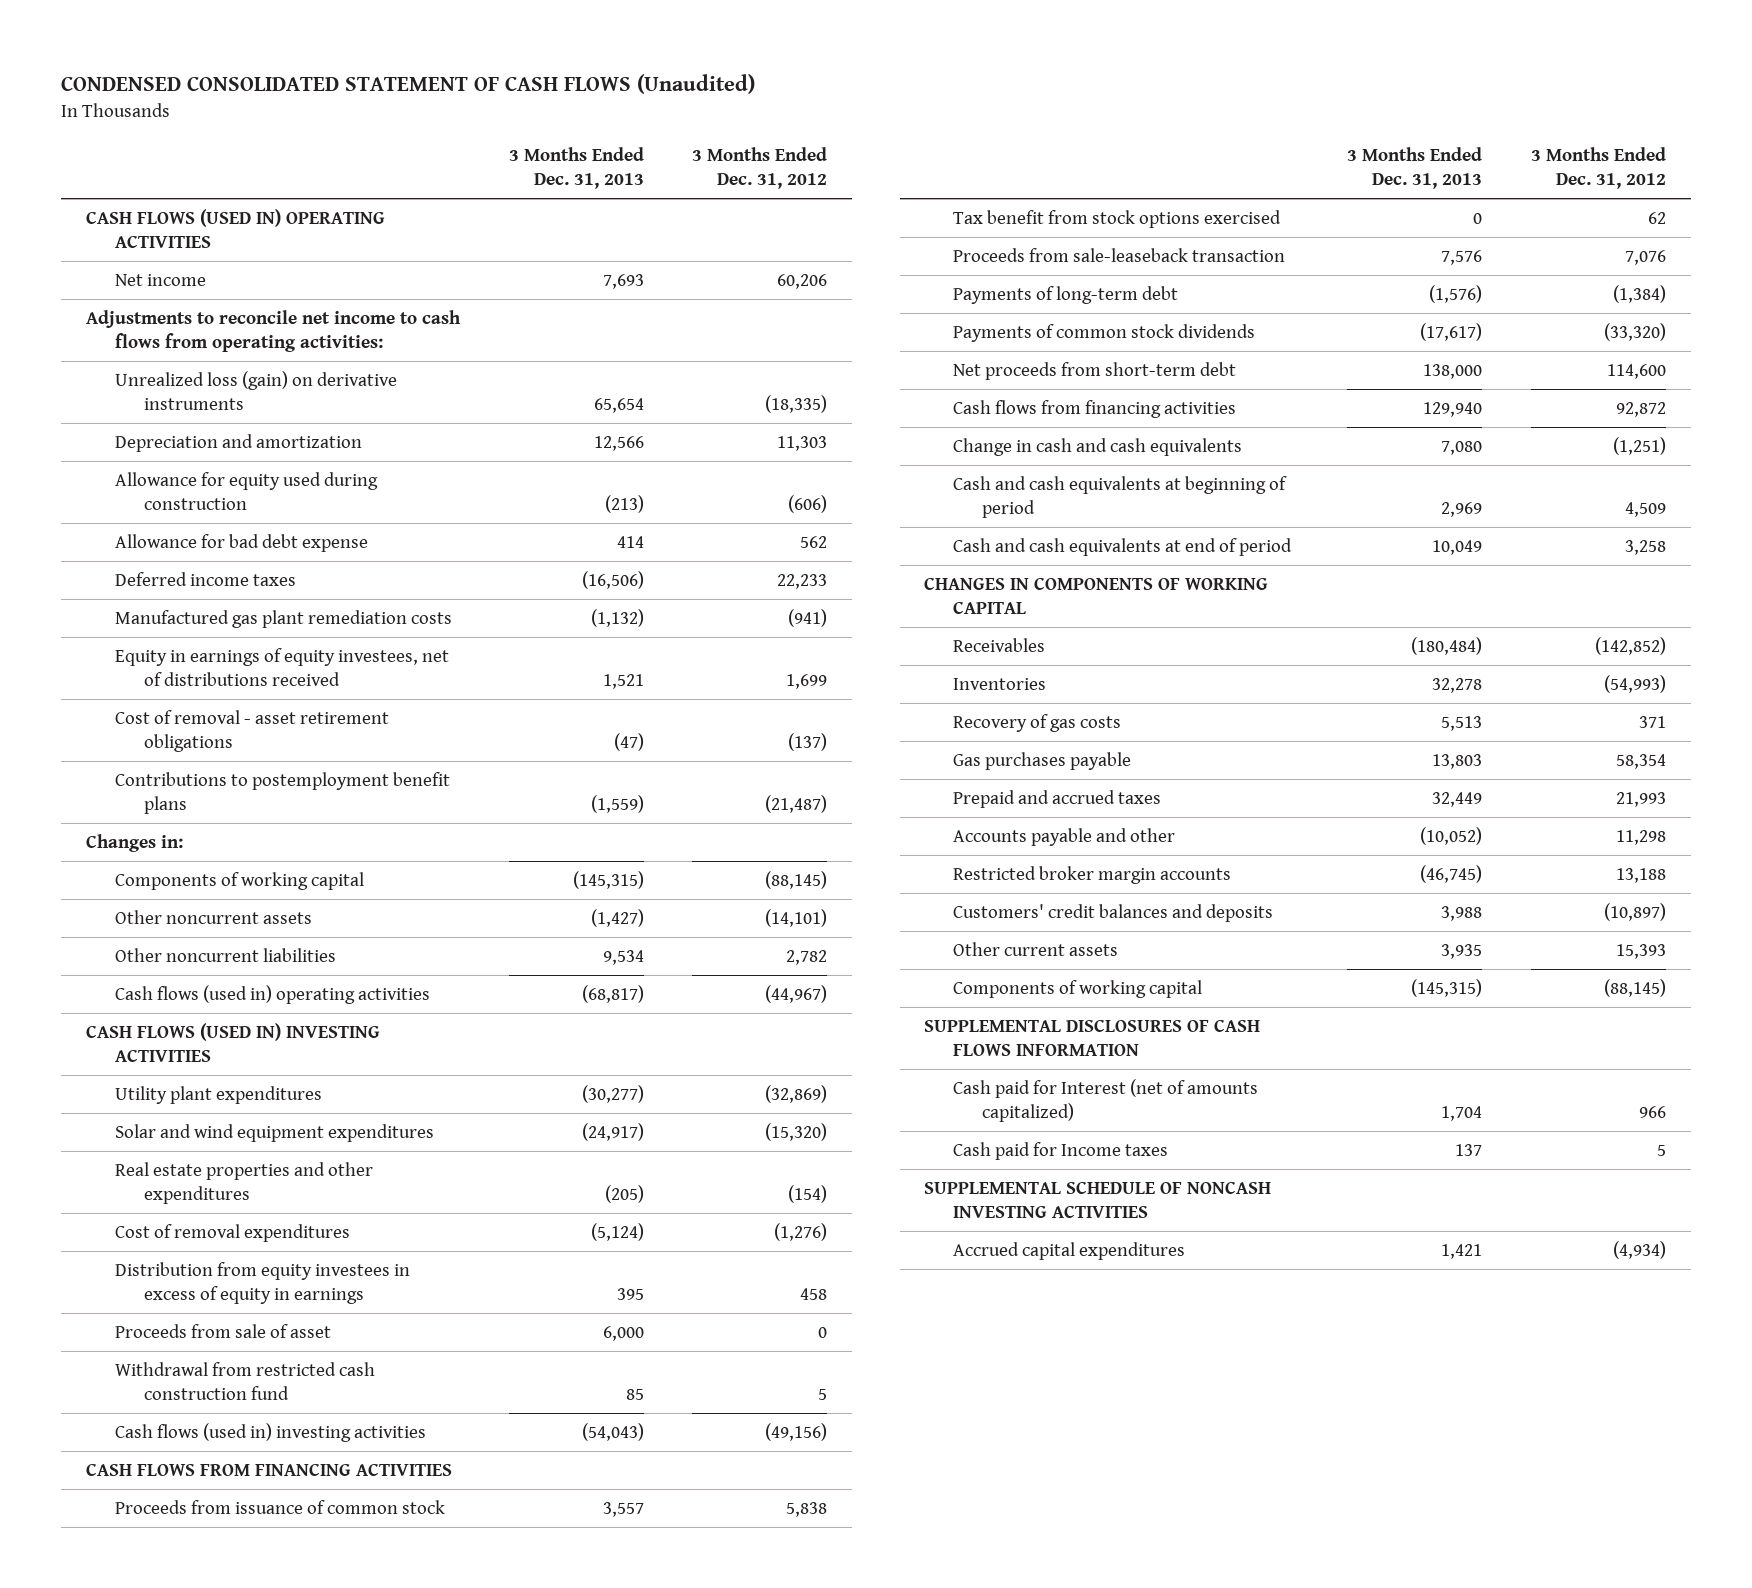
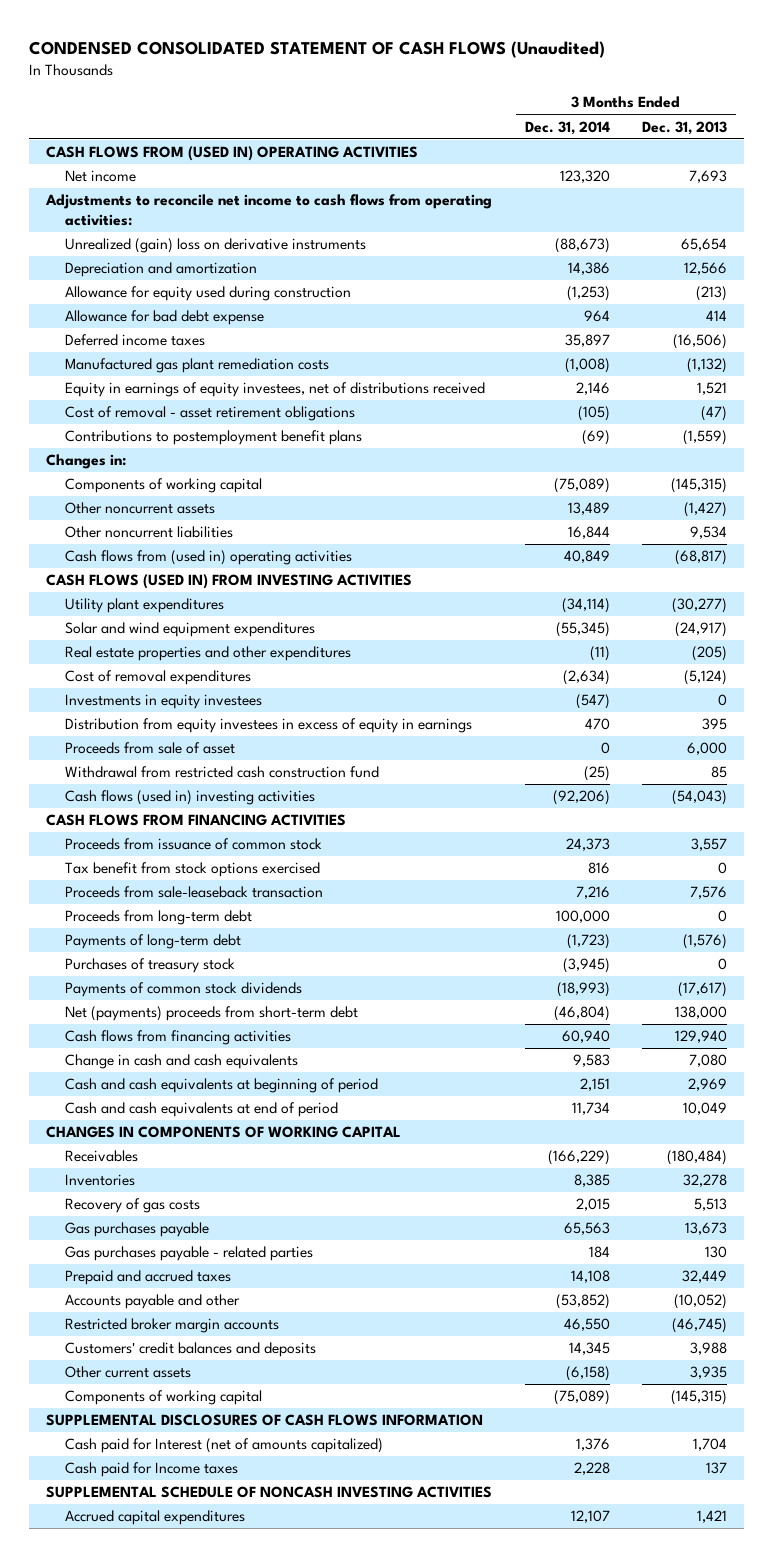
- | 3 Months Ended Dec. 31, 2013 | 3 Months Ended Dec. 31, 2012
+ | 3 Months Ended Dec. 31, 2014 | 3 Months Ended Dec. 31, 2013
- CASH FLOWS (USED IN) OPERATING ACTIVITIES
+ CASH FLOWS FROM (USED IN) OPERATING ACTIVITIES
- Unrealized loss (gain) on derivative instruments | 65,654 | (18,335)
+ Unrealized (gain) loss on derivative instruments | (88,673) | 65,654
- Cash flows (used in) operating activities | (68,817) | (44,967)
- CASH FLOWS (USED IN) INVESTING ACTIVITIES
+ Cash flows from (used in) operating activities | 40,849 | (68,817)
+ CASH FLOWS (USED IN) FROM INVESTING ACTIVITIES
+ Investments in equity investees | (547) | 0
+ Proceeds from long-term debt | 100,000 | 0
+ Purchases of treasury stock | (3,945) | 0
- Net proceeds from short-term debt | 138,000 | 114,600
+ Net (payments) proceeds from short-term debt | (46,804) | 138,000
- Gas purchases payable | 13,803 | 58,354
+ Gas purchases payable | 65,563 | 13,673
+ Gas purchases payable - related parties | 184 | 130

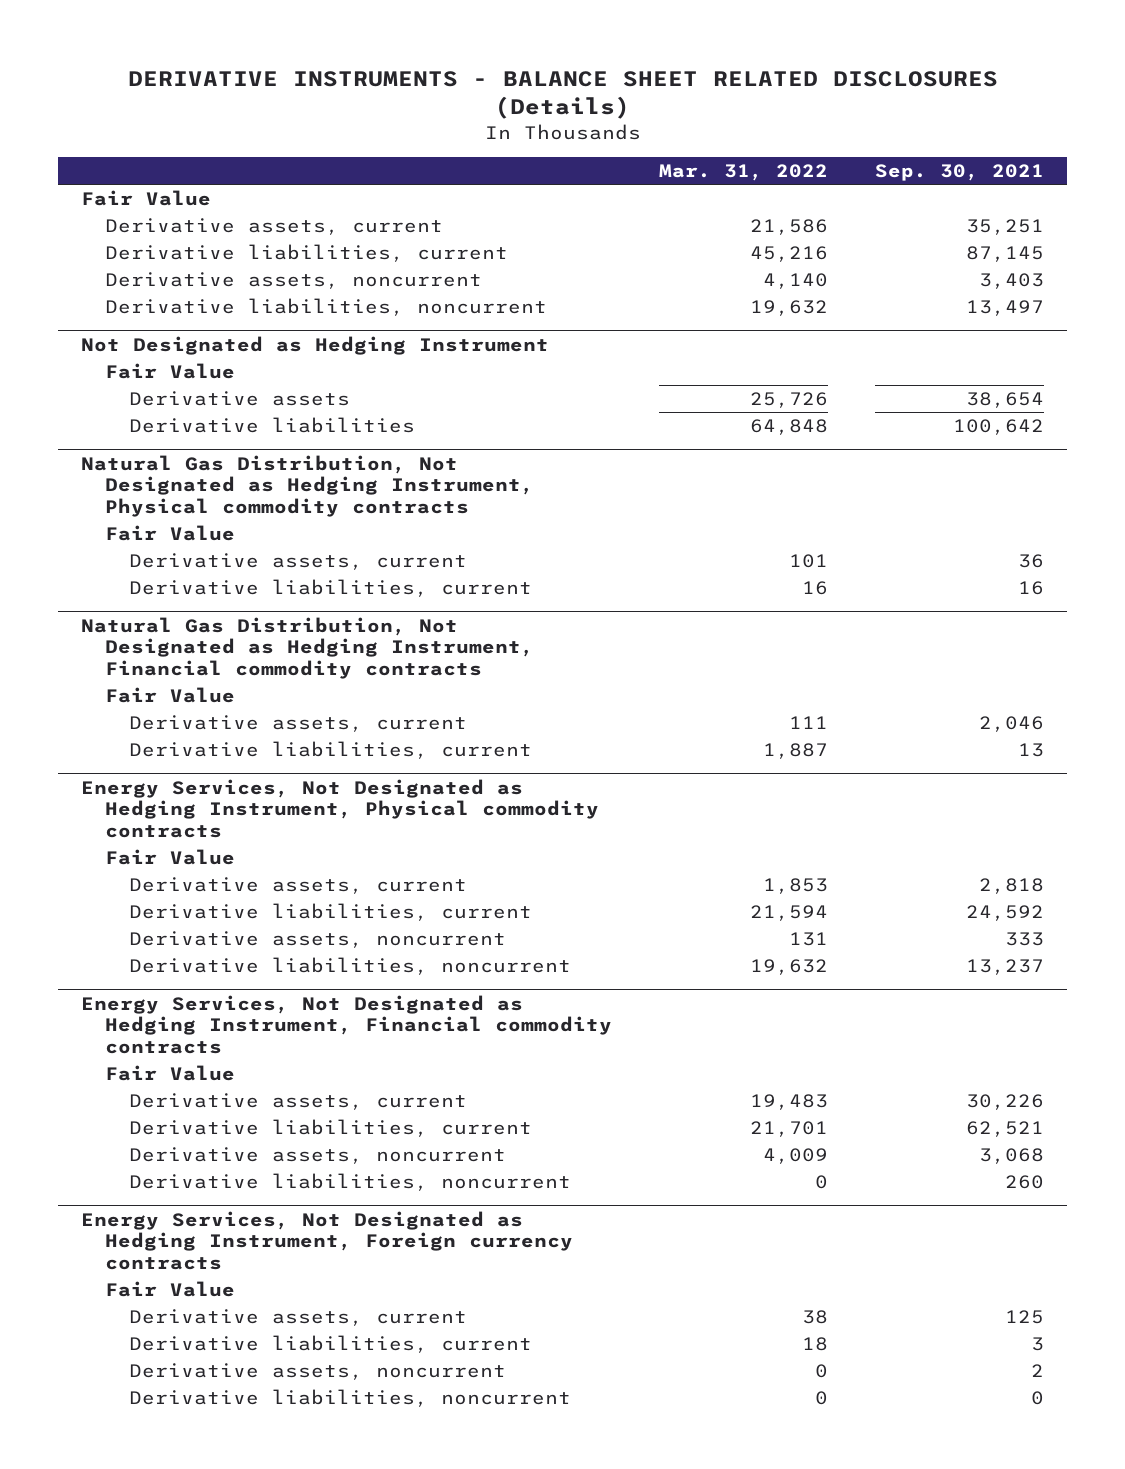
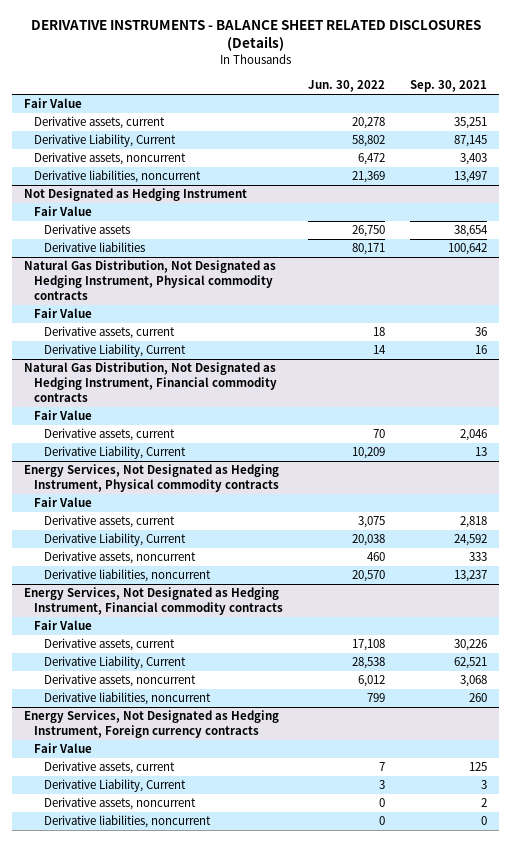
- | Mar. 31, 2022 | Sep. 30, 2021
+ | Jun. 30, 2022 | Sep. 30, 2021
- Derivative liabilities, current | 45,216 | 87,145
+ Derivative Liability, Current | 58,802 | 87,145
@ Natural Gas Distribution, Not Designated as Hedging Instrument, Physical commodity contracts
- Derivative liabilities, current | 16 | 16
+ Derivative Liability, Current | 14 | 16
@ Natural Gas Distribution, Not Designated as Hedging Instrument, Financial commodity contracts
- Derivative liabilities, current | 1,887 | 13
+ Derivative Liability, Current | 10,209 | 13
@ Energy Services, Not Designated as Hedging Instrument, Physical commodity contracts
- Derivative liabilities, current | 21,594 | 24,592
+ Derivative Liability, Current | 20,038 | 24,592
@ Energy Services, Not Designated as Hedging Instrument, Financial commodity contracts
- Derivative liabilities, current | 21,701 | 62,521
+ Derivative Liability, Current | 28,538 | 62,521
@ Energy Services, Not Designated as Hedging Instrument, Foreign currency contracts
- Derivative liabilities, current | 18 | 3
+ Derivative Liability, Current | 3 | 3

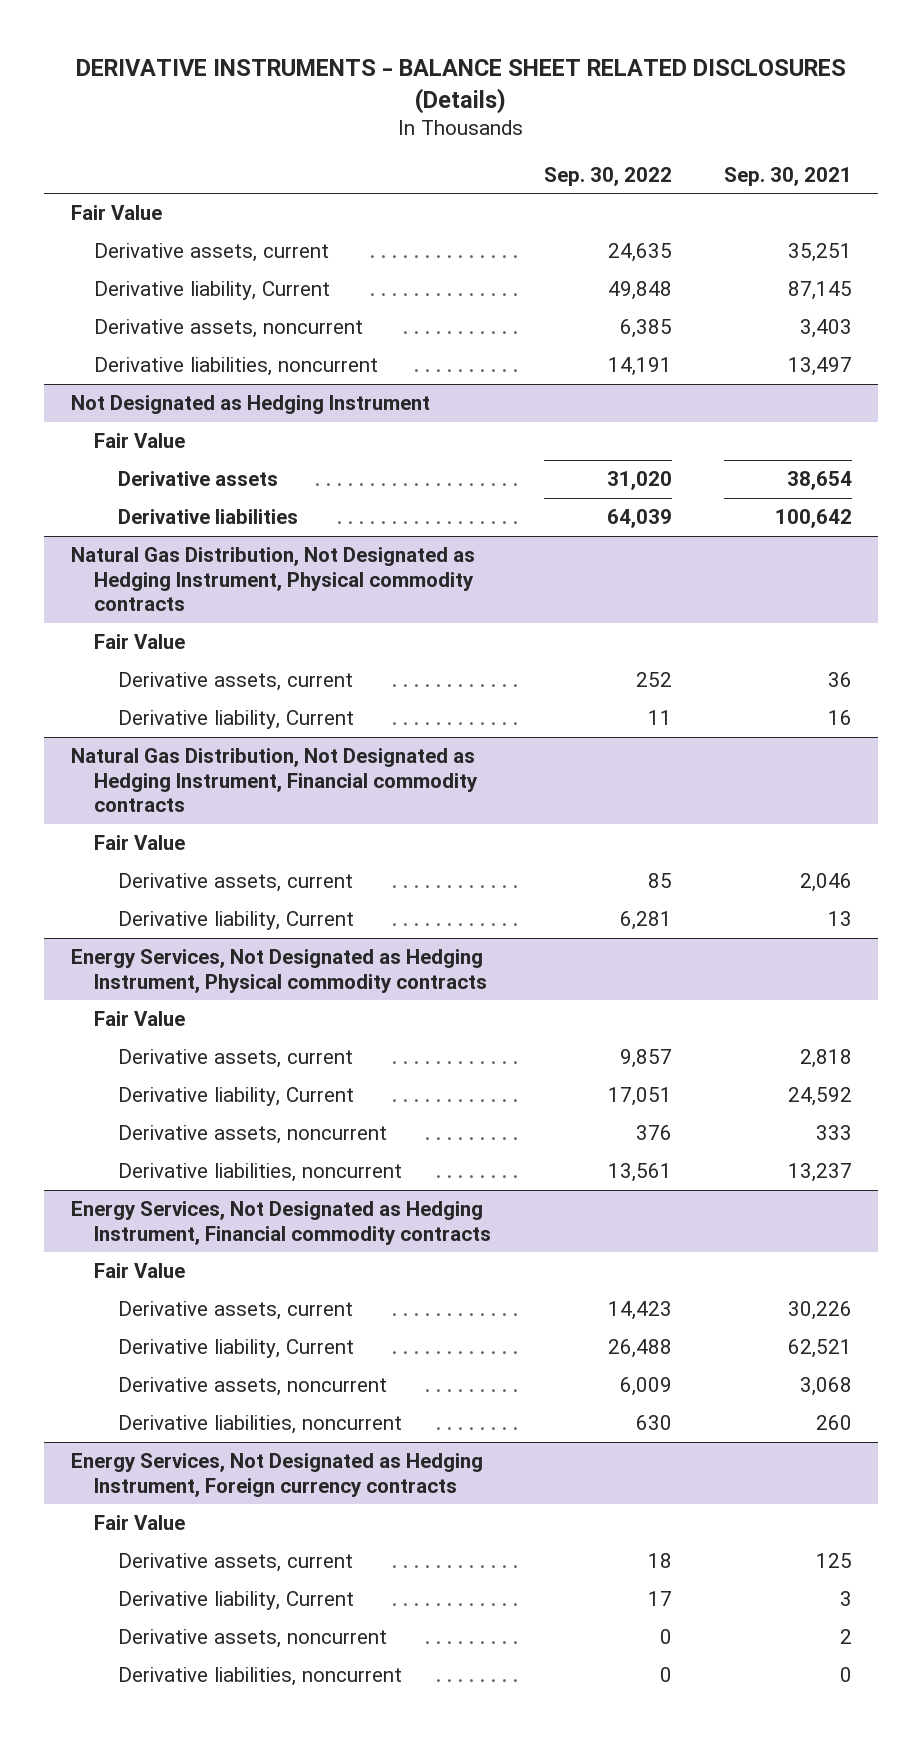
- | Jun. 30, 2022 | Sep. 30, 2021
+ | Sep. 30, 2022 | Sep. 30, 2021
- Derivative Liability, Current | 58,802 | 87,145
+ Derivative liability, Current | 49,848 | 87,145
@ Natural Gas Distribution, Not Designated as Hedging Instrument, Physical commodity contracts
- Derivative Liability, Current | 14 | 16
+ Derivative liability, Current | 11 | 16
@ Natural Gas Distribution, Not Designated as Hedging Instrument, Financial commodity contracts
- Derivative Liability, Current | 10,209 | 13
+ Derivative liability, Current | 6,281 | 13
@ Energy Services, Not Designated as Hedging Instrument, Physical commodity contracts
- Derivative Liability, Current | 20,038 | 24,592
+ Derivative liability, Current | 17,051 | 24,592
@ Energy Services, Not Designated as Hedging Instrument, Financial commodity contracts
- Derivative Liability, Current | 28,538 | 62,521
+ Derivative liability, Current | 26,488 | 62,521
@ Energy Services, Not Designated as Hedging Instrument, Foreign currency contracts
- Derivative Liability, Current | 3 | 3
+ Derivative liability, Current | 17 | 3

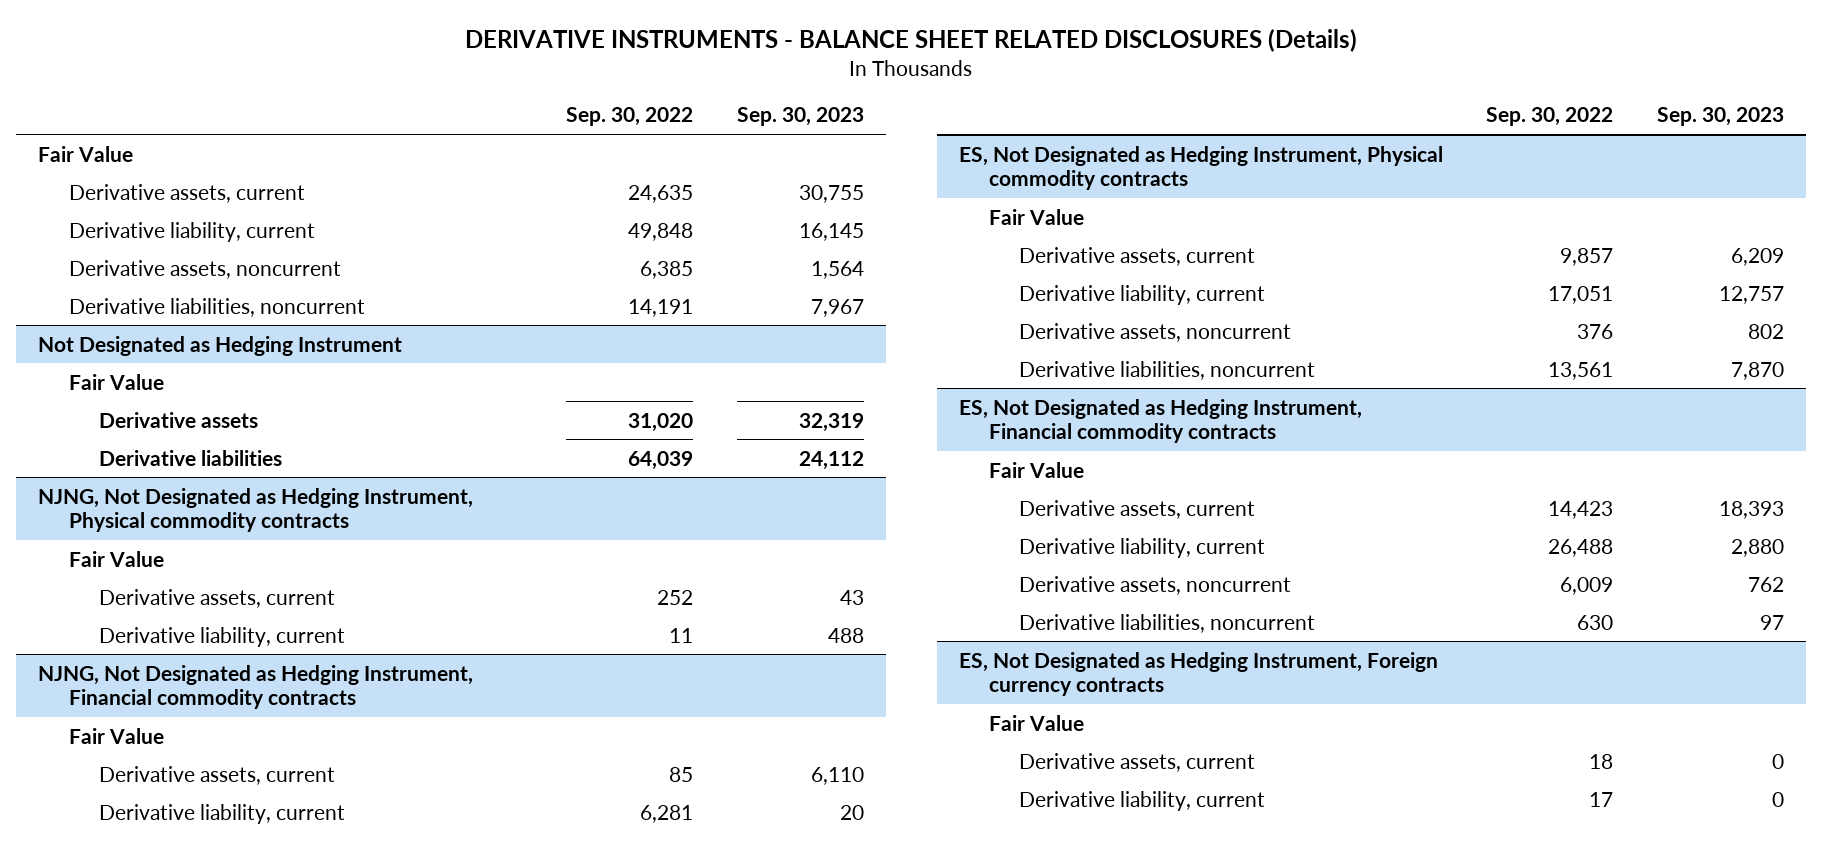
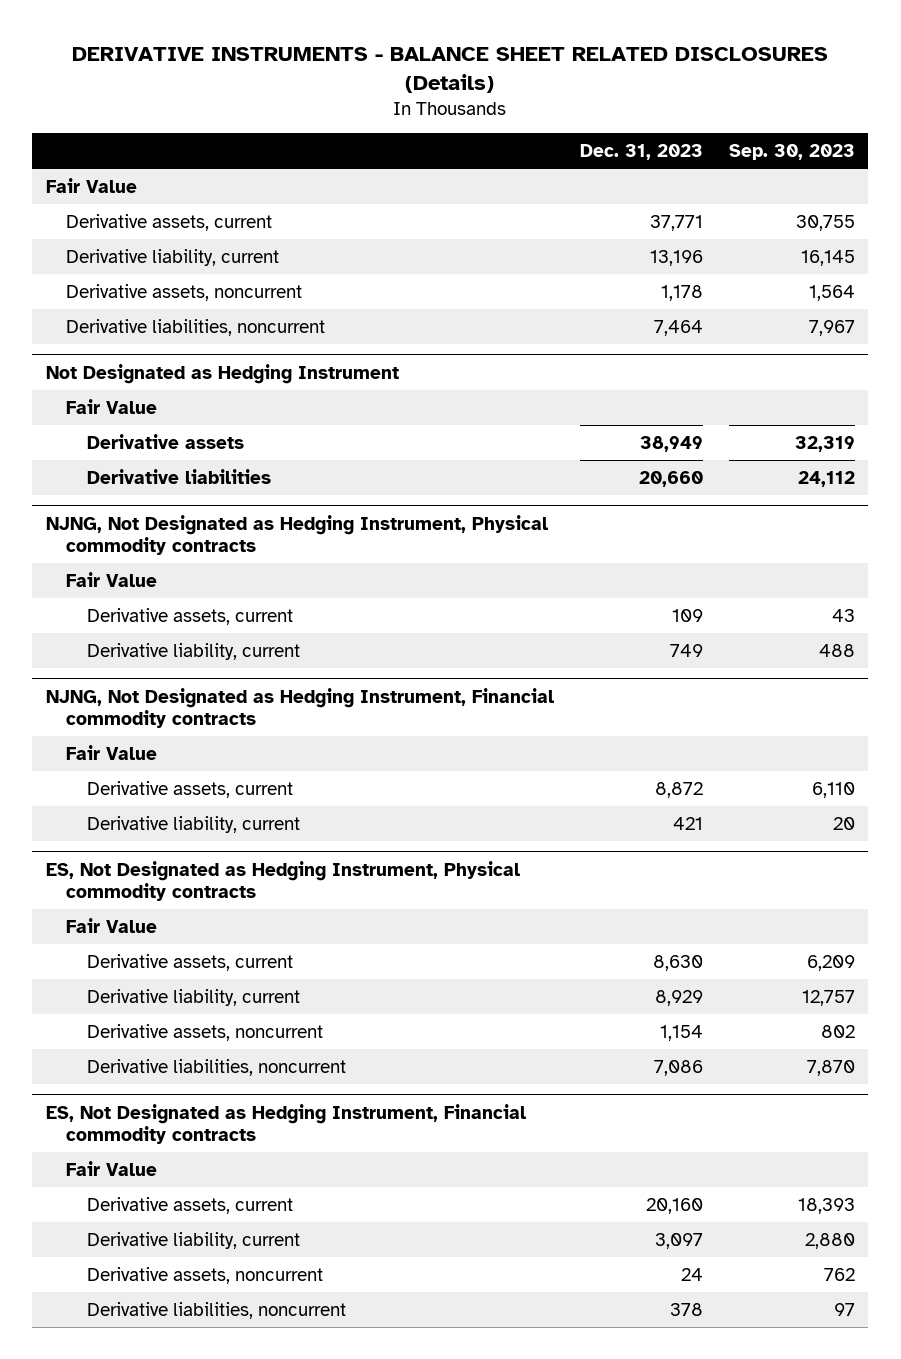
- | Sep. 30, 2022 | Sep. 30, 2023
+ | Dec. 31, 2023 | Sep. 30, 2023
- ES, Not Designated as Hedging Instrument, Foreign currency contracts
- Fair Value
- Derivative assets, current | 18 | 0
- Derivative liability, current | 17 | 0

